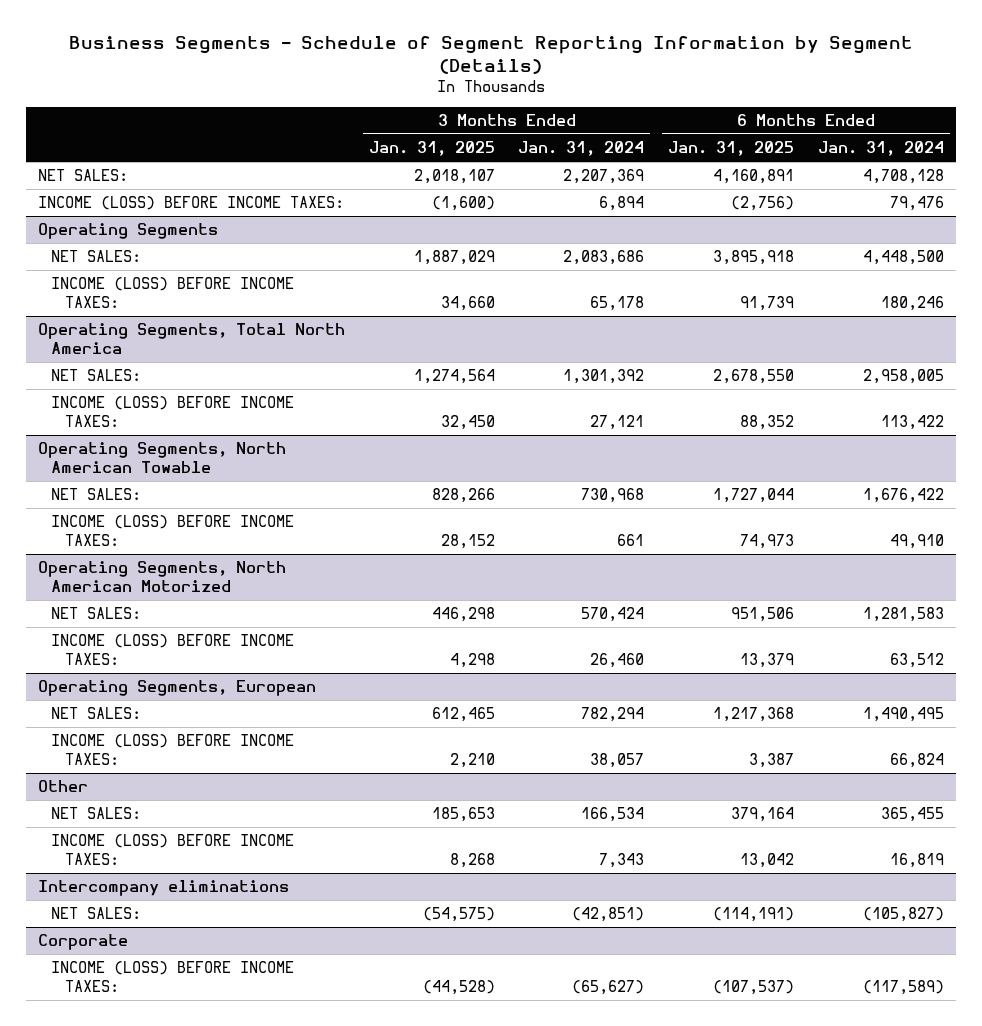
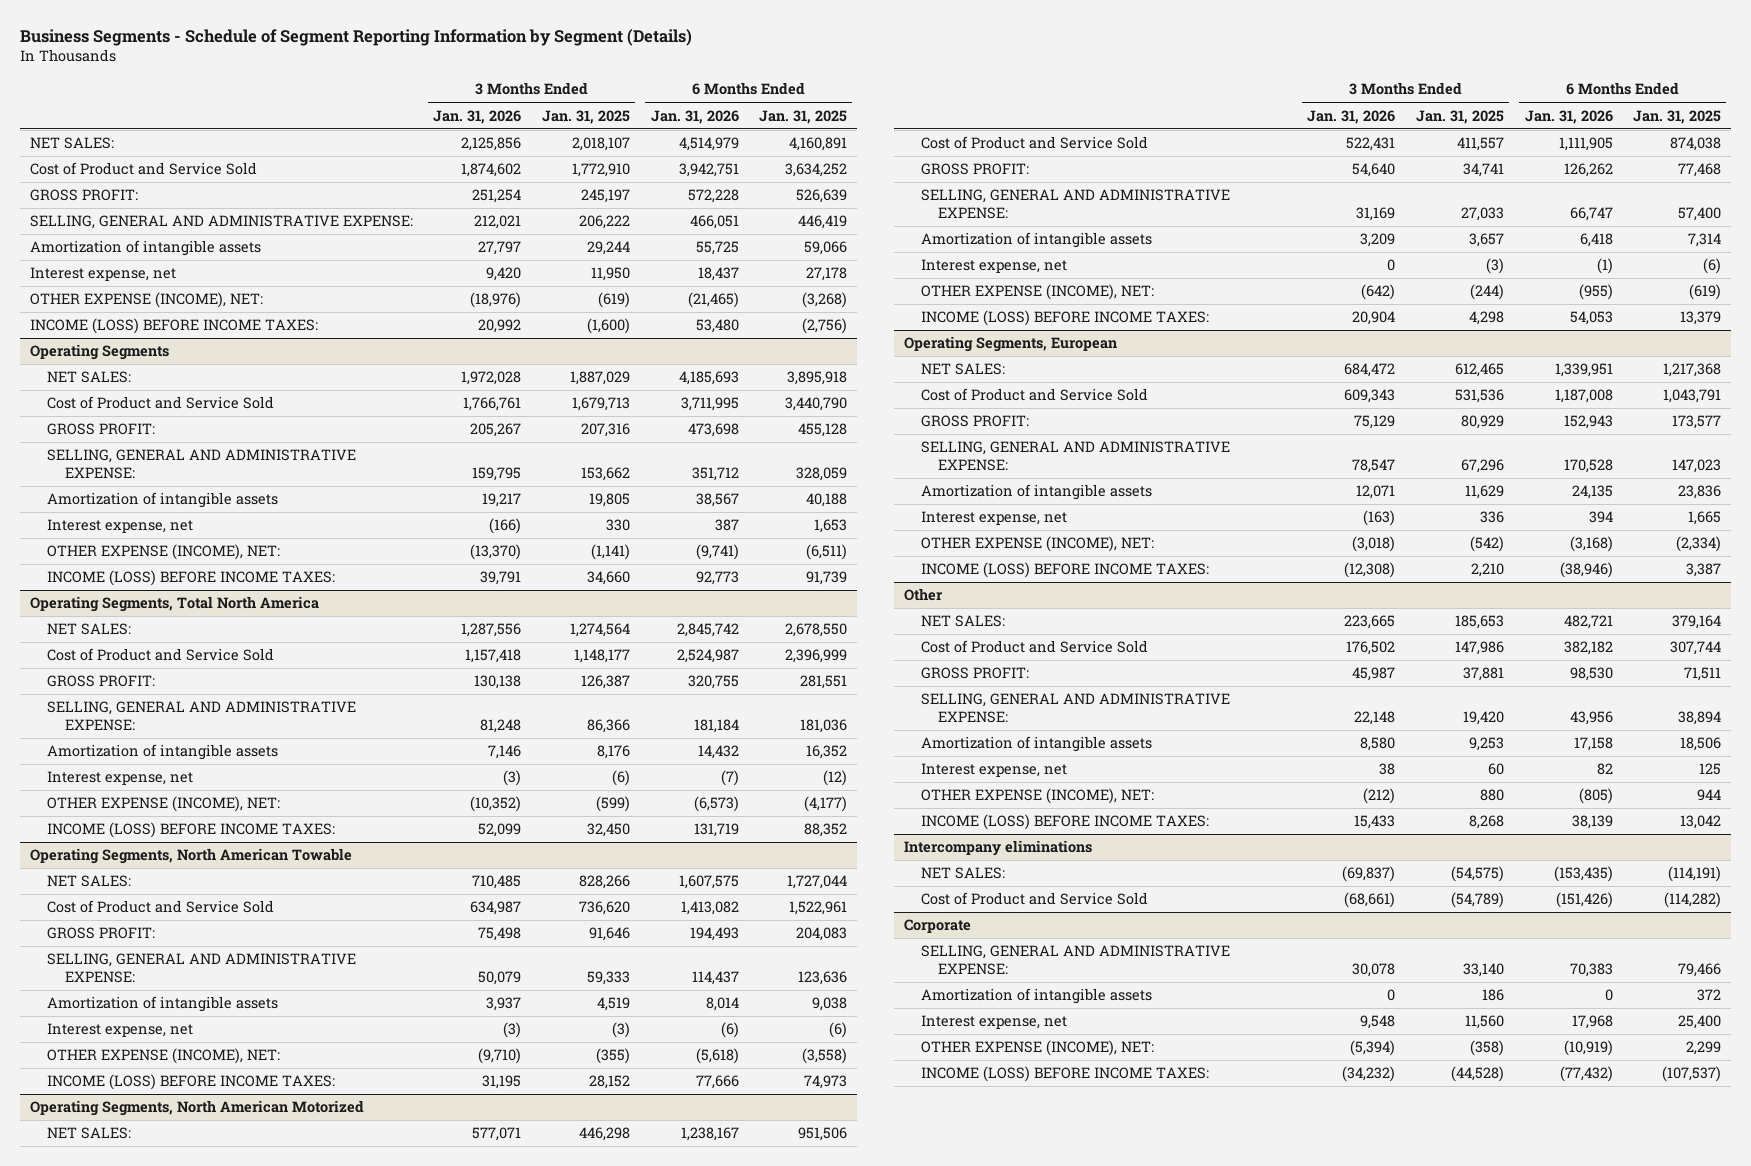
- | 3 Months Ended Jan. 31, 2025 | 3 Months Ended Jan. 31, 2024 | 6 Months Ended Jan. 31, 2025 | 6 Months Ended Jan. 31, 2024
+ | 3 Months Ended Jan. 31, 2026 | 3 Months Ended Jan. 31, 2025 | 6 Months Ended Jan. 31, 2026 | 6 Months Ended Jan. 31, 2025
+ Cost of Product and Service Sold | 1,874,602 | 1,772,910 | 3,942,751 | 3,634,252
+ GROSS PROFIT: | 251,254 | 245,197 | 572,228 | 526,639
+ SELLING, GENERAL AND ADMINISTRATIVE EXPENSE: | 212,021 | 206,222 | 466,051 | 446,419
+ Amortization of intangible assets | 27,797 | 29,244 | 55,725 | 59,066
+ Interest expense, net | 9,420 | 11,950 | 18,437 | 27,178
+ OTHER EXPENSE (INCOME), NET: | (18,976) | (619) | (21,465) | (3,268)
@ Operating Segments
+ Cost of Product and Service Sold | 1,766,761 | 1,679,713 | 3,711,995 | 3,440,790
+ GROSS PROFIT: | 205,267 | 207,316 | 473,698 | 455,128
+ SELLING, GENERAL AND ADMINISTRATIVE EXPENSE: | 159,795 | 153,662 | 351,712 | 328,059
+ Amortization of intangible assets | 19,217 | 19,805 | 38,567 | 40,188
+ Interest expense, net | (166) | 330 | 387 | 1,653
+ OTHER EXPENSE (INCOME), NET: | (13,370) | (1,141) | (9,741) | (6,511)
@ Operating Segments, Total North America
+ Cost of Product and Service Sold | 1,157,418 | 1,148,177 | 2,524,987 | 2,396,999
+ GROSS PROFIT: | 130,138 | 126,387 | 320,755 | 281,551
+ SELLING, GENERAL AND ADMINISTRATIVE EXPENSE: | 81,248 | 86,366 | 181,184 | 181,036
+ Amortization of intangible assets | 7,146 | 8,176 | 14,432 | 16,352
+ Interest expense, net | (3) | (6) | (7) | (12)
+ OTHER EXPENSE (INCOME), NET: | (10,352) | (599) | (6,573) | (4,177)
@ Operating Segments, North American Towable
+ Cost of Product and Service Sold | 634,987 | 736,620 | 1,413,082 | 1,522,961
+ GROSS PROFIT: | 75,498 | 91,646 | 194,493 | 204,083
+ SELLING, GENERAL AND ADMINISTRATIVE EXPENSE: | 50,079 | 59,333 | 114,437 | 123,636
+ Amortization of intangible assets | 3,937 | 4,519 | 8,014 | 9,038
+ Interest expense, net | (3) | (3) | (6) | (6)
+ OTHER EXPENSE (INCOME), NET: | (9,710) | (355) | (5,618) | (3,558)
@ Operating Segments, North American Motorized
+ Cost of Product and Service Sold | 522,431 | 411,557 | 1,111,905 | 874,038
+ GROSS PROFIT: | 54,640 | 34,741 | 126,262 | 77,468
+ SELLING, GENERAL AND ADMINISTRATIVE EXPENSE: | 31,169 | 27,033 | 66,747 | 57,400
+ Amortization of intangible assets | 3,209 | 3,657 | 6,418 | 7,314
+ Interest expense, net | 0 | (3) | (1) | (6)
+ OTHER EXPENSE (INCOME), NET: | (642) | (244) | (955) | (619)
@ Operating Segments, European
+ Cost of Product and Service Sold | 609,343 | 531,536 | 1,187,008 | 1,043,791
+ GROSS PROFIT: | 75,129 | 80,929 | 152,943 | 173,577
+ SELLING, GENERAL AND ADMINISTRATIVE EXPENSE: | 78,547 | 67,296 | 170,528 | 147,023
+ Amortization of intangible assets | 12,071 | 11,629 | 24,135 | 23,836
+ Interest expense, net | (163) | 336 | 394 | 1,665
+ OTHER EXPENSE (INCOME), NET: | (3,018) | (542) | (3,168) | (2,334)
@ Other
+ Cost of Product and Service Sold | 176,502 | 147,986 | 382,182 | 307,744
+ GROSS PROFIT: | 45,987 | 37,881 | 98,530 | 71,511
+ SELLING, GENERAL AND ADMINISTRATIVE EXPENSE: | 22,148 | 19,420 | 43,956 | 38,894
+ Amortization of intangible assets | 8,580 | 9,253 | 17,158 | 18,506
+ Interest expense, net | 38 | 60 | 82 | 125
+ OTHER EXPENSE (INCOME), NET: | (212) | 880 | (805) | 944
@ Intercompany eliminations
+ Cost of Product and Service Sold | (68,661) | (54,789) | (151,426) | (114,282)
@ Corporate
+ SELLING, GENERAL AND ADMINISTRATIVE EXPENSE: | 30,078 | 33,140 | 70,383 | 79,466
+ Amortization of intangible assets | 0 | 186 | 0 | 372
+ Interest expense, net | 9,548 | 11,560 | 17,968 | 25,400
+ OTHER EXPENSE (INCOME), NET: | (5,394) | (358) | (10,919) | 2,299

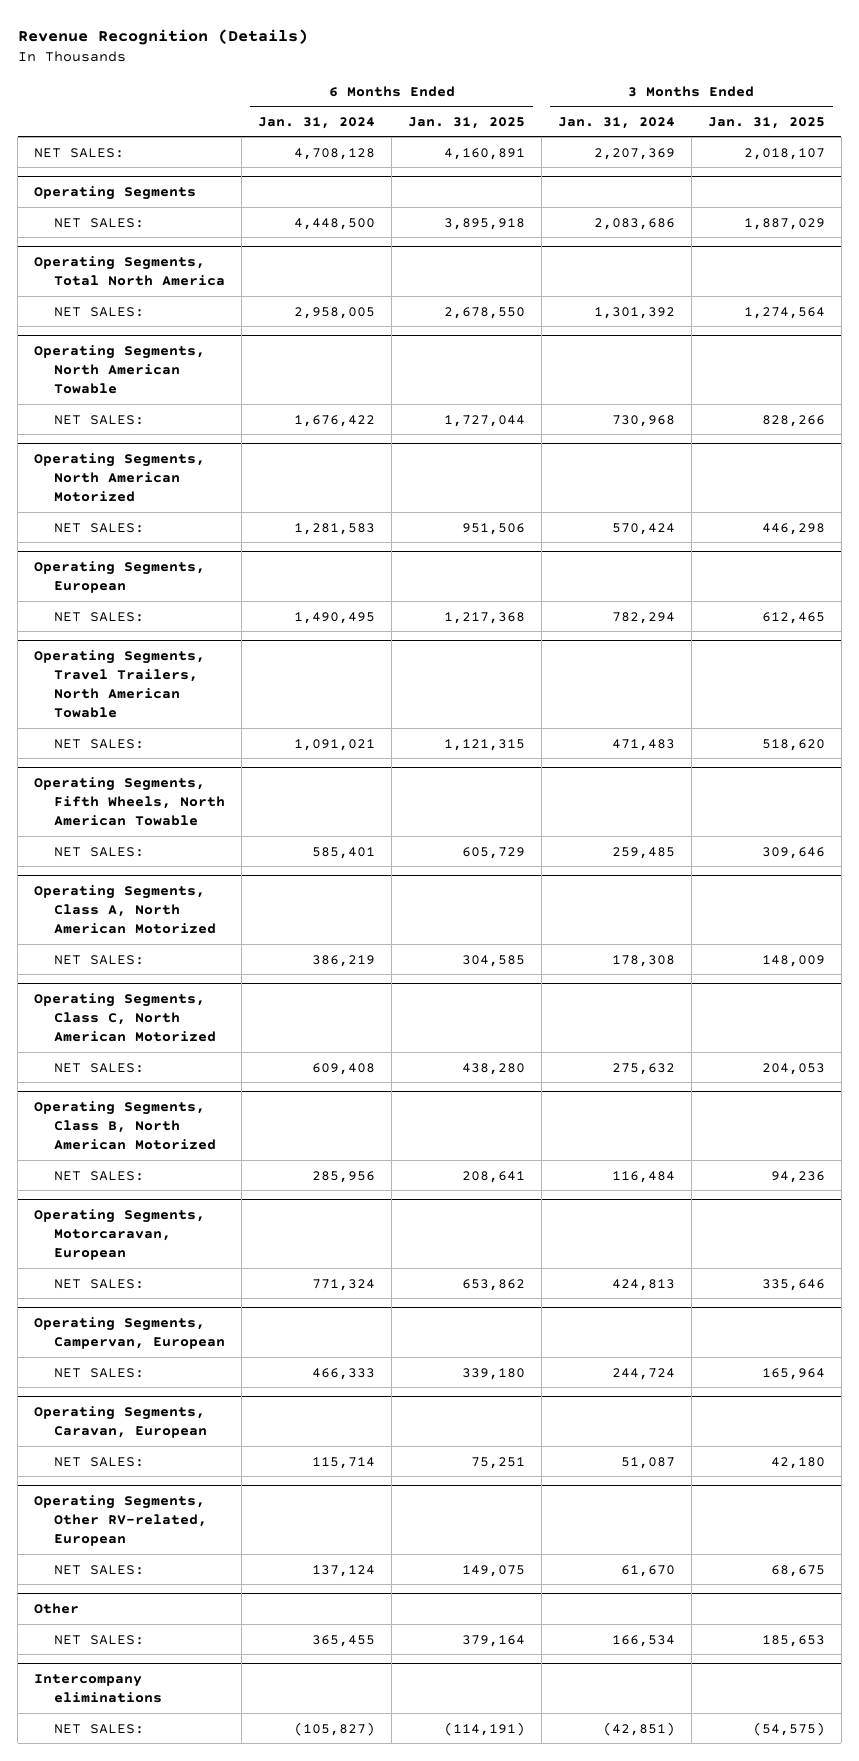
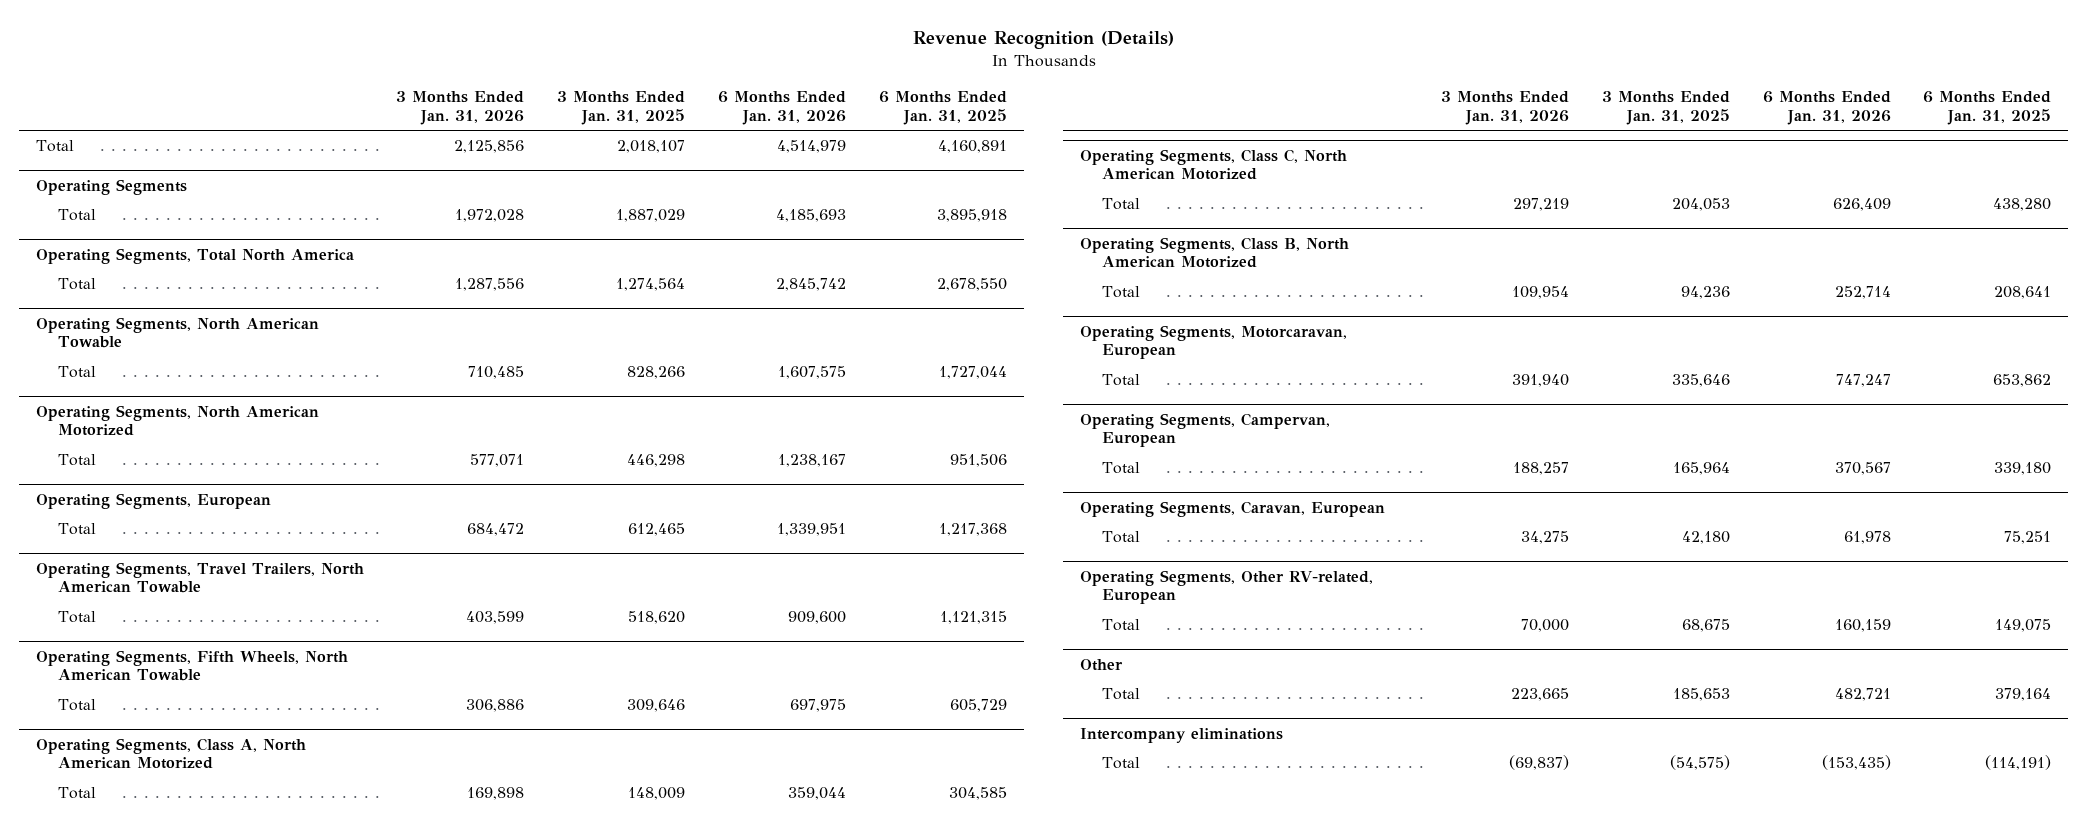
- | 6 Months Ended Jan. 31, 2024 | 6 Months Ended Jan. 31, 2025 | 3 Months Ended Jan. 31, 2024 | 3 Months Ended Jan. 31, 2025
+ | 3 Months Ended Jan. 31, 2026 | 3 Months Ended Jan. 31, 2025 | 6 Months Ended Jan. 31, 2026 | 6 Months Ended Jan. 31, 2025
- NET SALES: | 4,708,128 | 4,160,891 | 2,207,369 | 2,018,107
+ Total | 2,125,856 | 2,018,107 | 4,514,979 | 4,160,891
@ Operating Segments
- NET SALES: | 4,448,500 | 3,895,918 | 2,083,686 | 1,887,029
+ Total | 1,972,028 | 1,887,029 | 4,185,693 | 3,895,918
@ Operating Segments, Total North America
- NET SALES: | 2,958,005 | 2,678,550 | 1,301,392 | 1,274,564
+ Total | 1,287,556 | 1,274,564 | 2,845,742 | 2,678,550
@ Operating Segments, North American Towable
- NET SALES: | 1,676,422 | 1,727,044 | 730,968 | 828,266
+ Total | 710,485 | 828,266 | 1,607,575 | 1,727,044
@ Operating Segments, North American Motorized
- NET SALES: | 1,281,583 | 951,506 | 570,424 | 446,298
+ Total | 577,071 | 446,298 | 1,238,167 | 951,506
@ Operating Segments, European
- NET SALES: | 1,490,495 | 1,217,368 | 782,294 | 612,465
+ Total | 684,472 | 612,465 | 1,339,951 | 1,217,368
@ Operating Segments, Travel Trailers, North American Towable
- NET SALES: | 1,091,021 | 1,121,315 | 471,483 | 518,620
+ Total | 403,599 | 518,620 | 909,600 | 1,121,315
@ Operating Segments, Fifth Wheels, North American Towable
- NET SALES: | 585,401 | 605,729 | 259,485 | 309,646
+ Total | 306,886 | 309,646 | 697,975 | 605,729
@ Operating Segments, Class A, North American Motorized
- NET SALES: | 386,219 | 304,585 | 178,308 | 148,009
+ Total | 169,898 | 148,009 | 359,044 | 304,585
@ Operating Segments, Class C, North American Motorized
- NET SALES: | 609,408 | 438,280 | 275,632 | 204,053
+ Total | 297,219 | 204,053 | 626,409 | 438,280
@ Operating Segments, Class B, North American Motorized
- NET SALES: | 285,956 | 208,641 | 116,484 | 94,236
+ Total | 109,954 | 94,236 | 252,714 | 208,641
@ Operating Segments, Motorcaravan, European
- NET SALES: | 771,324 | 653,862 | 424,813 | 335,646
+ Total | 391,940 | 335,646 | 747,247 | 653,862
@ Operating Segments, Campervan, European
- NET SALES: | 466,333 | 339,180 | 244,724 | 165,964
+ Total | 188,257 | 165,964 | 370,567 | 339,180
@ Operating Segments, Caravan, European
- NET SALES: | 115,714 | 75,251 | 51,087 | 42,180
+ Total | 34,275 | 42,180 | 61,978 | 75,251
@ Operating Segments, Other RV-related, European
- NET SALES: | 137,124 | 149,075 | 61,670 | 68,675
+ Total | 70,000 | 68,675 | 160,159 | 149,075
@ Other
- NET SALES: | 365,455 | 379,164 | 166,534 | 185,653
+ Total | 223,665 | 185,653 | 482,721 | 379,164
@ Intercompany eliminations
- NET SALES: | (105,827) | (114,191) | (42,851) | (54,575)
+ Total | (69,837) | (54,575) | (153,435) | (114,191)

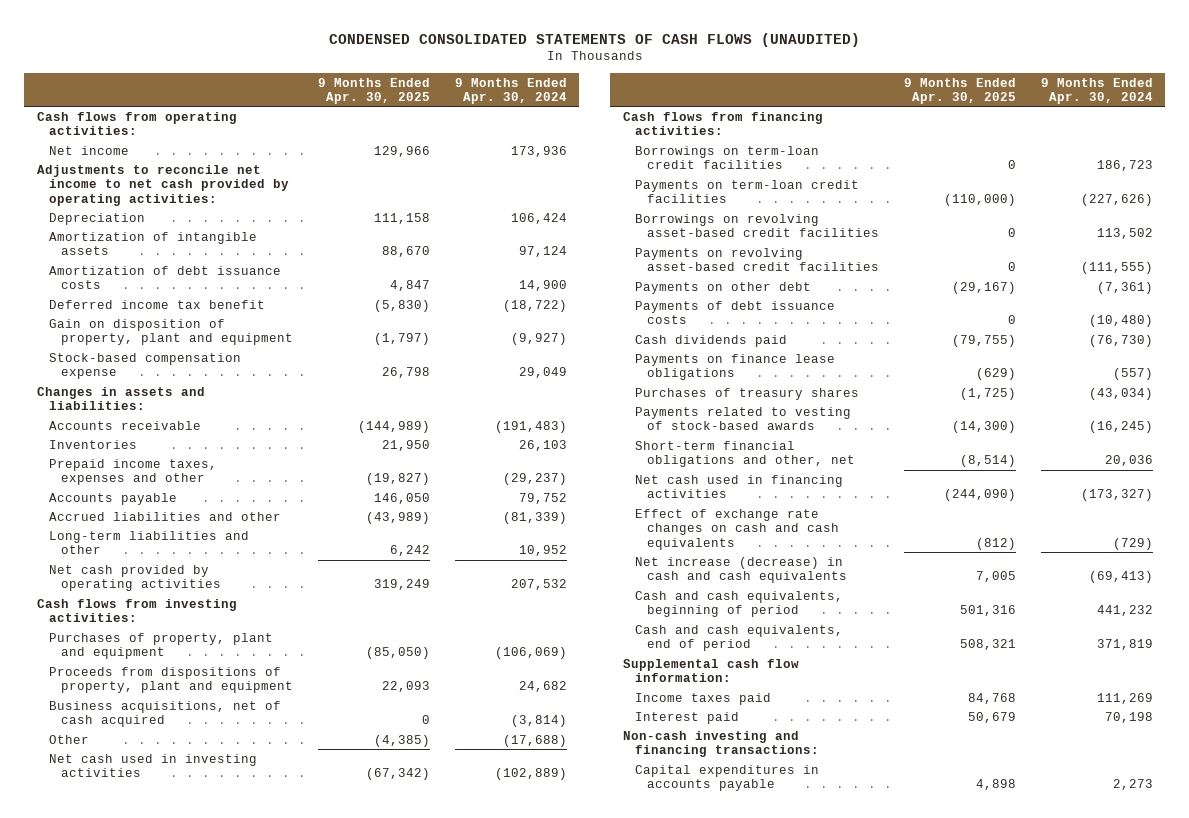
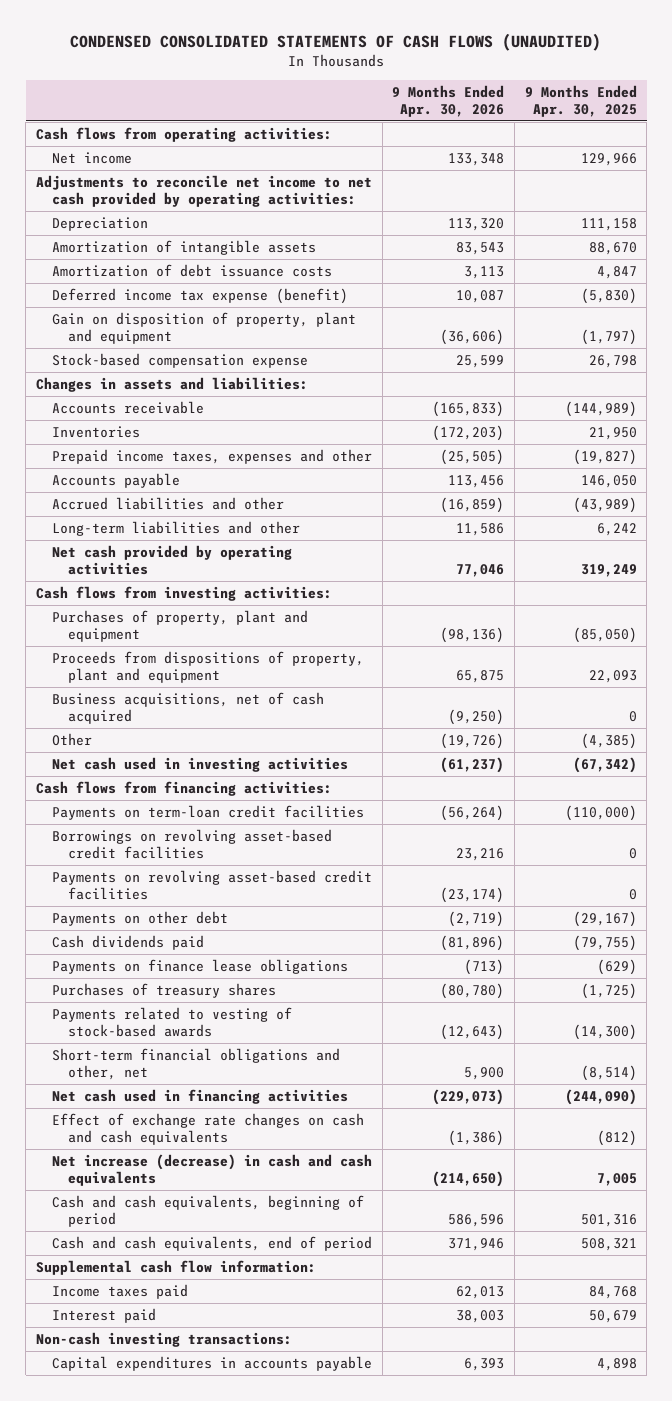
- | 9 Months Ended Apr. 30, 2025 | 9 Months Ended Apr. 30, 2024
+ | 9 Months Ended Apr. 30, 2026 | 9 Months Ended Apr. 30, 2025
- Deferred income tax benefit | (5,830) | (18,722)
+ Deferred income tax expense (benefit) | 10,087 | (5,830)
- Borrowings on term-loan credit facilities | 0 | 186,723
- Payments of debt issuance costs | 0 | (10,480)
- Non-cash investing and financing transactions:
+ Non-cash investing transactions:

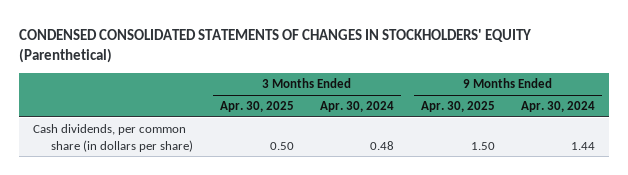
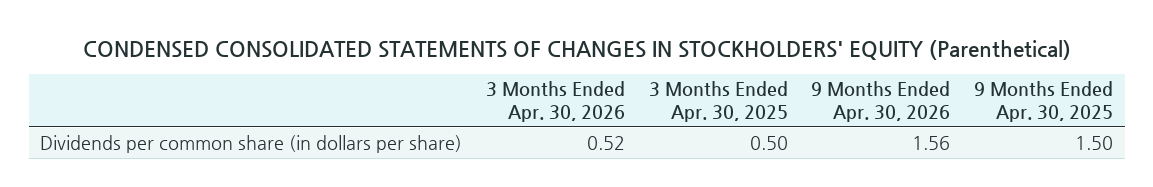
- | 3 Months Ended Apr. 30, 2025 | 3 Months Ended Apr. 30, 2024 | 9 Months Ended Apr. 30, 2025 | 9 Months Ended Apr. 30, 2024
+ | 3 Months Ended Apr. 30, 2026 | 3 Months Ended Apr. 30, 2025 | 9 Months Ended Apr. 30, 2026 | 9 Months Ended Apr. 30, 2025
- Cash dividends, per common share (in dollars per share) | 0.50 | 0.48 | 1.50 | 1.44
+ Dividends per common share (in dollars per share) | 0.52 | 0.50 | 1.56 | 1.50

